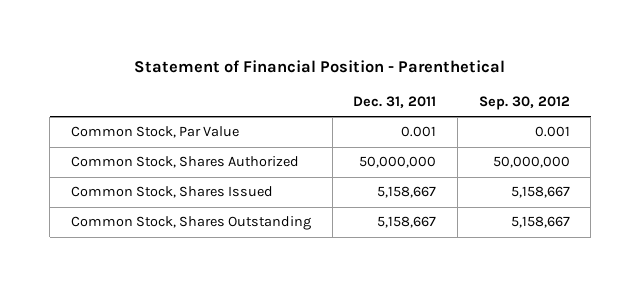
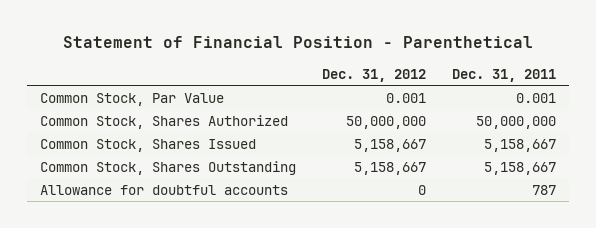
- | Dec. 31, 2011 | Sep. 30, 2012
+ | Dec. 31, 2012 | Dec. 31, 2011
+ Allowance for doubtful accounts | 0 | 787

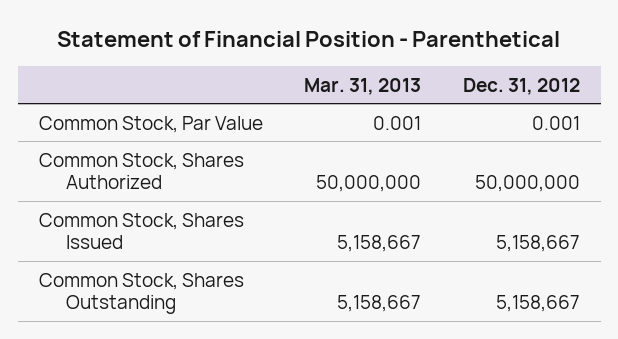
- | Dec. 31, 2012 | Dec. 31, 2011
+ | Mar. 31, 2013 | Dec. 31, 2012
- Allowance for doubtful accounts | 0 | 787

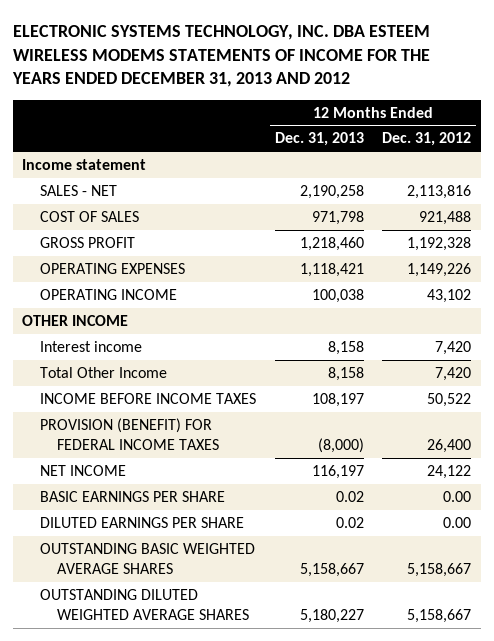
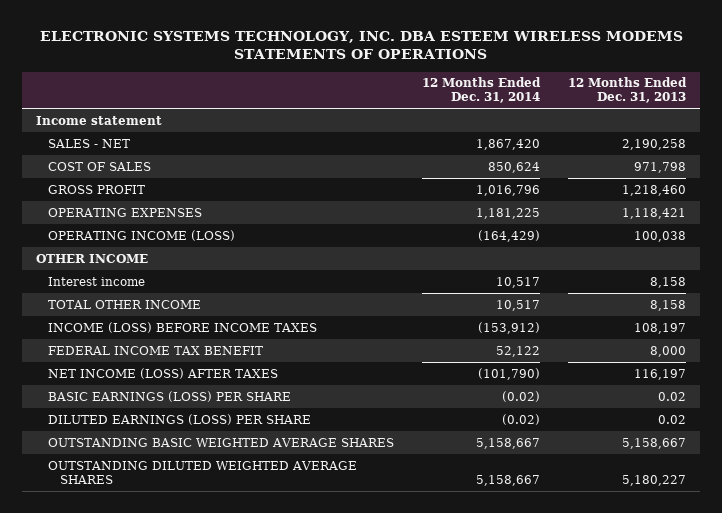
- ELECTRONIC SYSTEMS TECHNOLOGY, INC. DBA ESTEEM WIRELESS MODEMS STATEMENTS OF INCOME FOR THE YEARS ENDED DECEMBER 31, 2013 AND 2012
+ ELECTRONIC SYSTEMS TECHNOLOGY, INC. DBA ESTEEM WIRELESS MODEMS STATEMENTS OF OPERATIONS
- | 12 Months Ended Dec. 31, 2013 | 12 Months Ended Dec. 31, 2012
+ | 12 Months Ended Dec. 31, 2014 | 12 Months Ended Dec. 31, 2013
- OPERATING INCOME | 100,038 | 43,102
+ OPERATING INCOME (LOSS) | (164,429) | 100,038
- Total Other Income | 8,158 | 7,420
- INCOME BEFORE INCOME TAXES | 108,197 | 50,522
- PROVISION (BENEFIT) FOR FEDERAL INCOME TAXES | (8,000) | 26,400
- NET INCOME | 116,197 | 24,122
- BASIC EARNINGS PER SHARE | 0.02 | 0.00
- DILUTED EARNINGS PER SHARE | 0.02 | 0.00
+ TOTAL OTHER INCOME | 10,517 | 8,158
+ INCOME (LOSS) BEFORE INCOME TAXES | (153,912) | 108,197
+ FEDERAL INCOME TAX BENEFIT | 52,122 | 8,000
+ NET INCOME (LOSS) AFTER TAXES | (101,790) | 116,197
+ BASIC EARNINGS (LOSS) PER SHARE | (0.02) | 0.02
+ DILUTED EARNINGS (LOSS) PER SHARE | (0.02) | 0.02

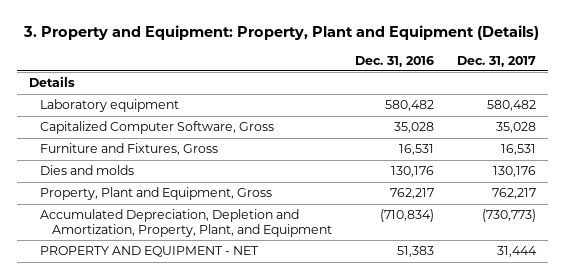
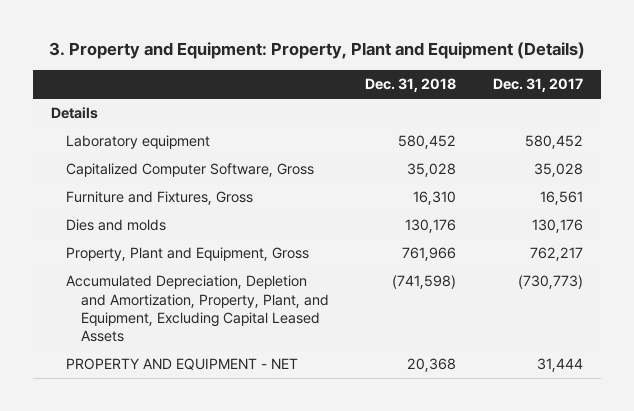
- | Dec. 31, 2016 | Dec. 31, 2017
+ | Dec. 31, 2018 | Dec. 31, 2017
- Laboratory equipment | 580,482 | 580,482
+ Laboratory equipment | 580,452 | 580,452
- Furniture and Fixtures, Gross | 16,531 | 16,531
+ Furniture and Fixtures, Gross | 16,310 | 16,561
- Accumulated Depreciation, Depletion and Amortization, Property, Plant, and Equipment | (710,834) | (730,773)
+ Accumulated Depreciation, Depletion and Amortization, Property, Plant, and Equipment, Excluding Capital Leased Assets | (741,598) | (730,773)

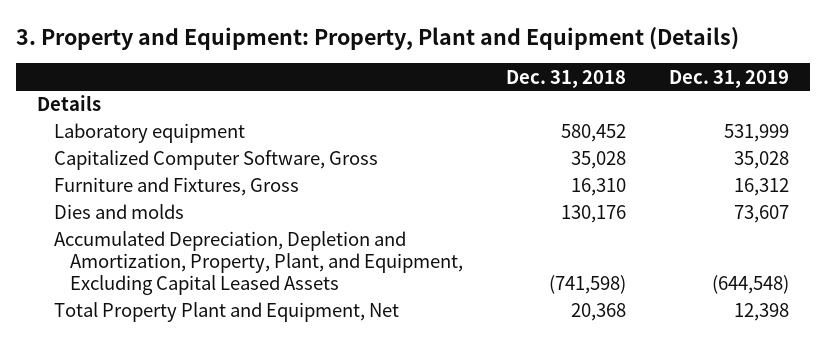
- | Dec. 31, 2018 | Dec. 31, 2017
+ | Dec. 31, 2018 | Dec. 31, 2019
- Property, Plant and Equipment, Gross | 761,966 | 762,217
- PROPERTY AND EQUIPMENT - NET | 20,368 | 31,444
+ Total Property Plant and Equipment, Net | 20,368 | 12,398

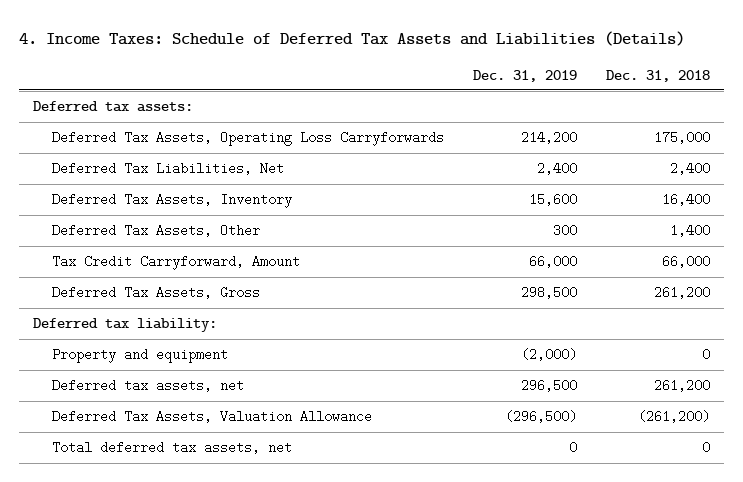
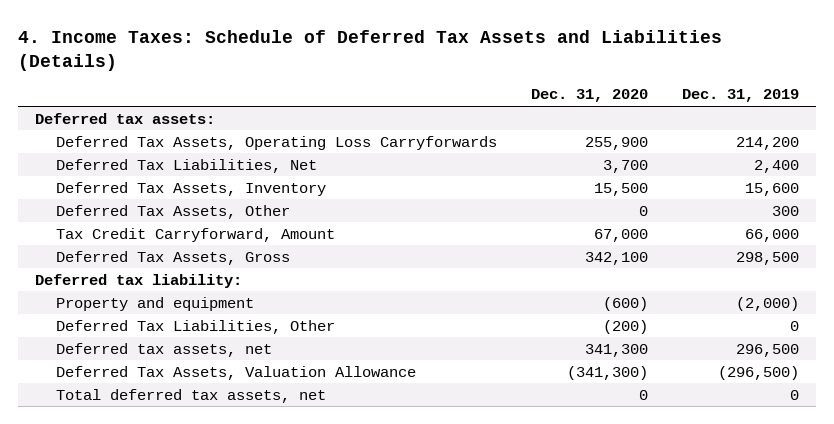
- | Dec. 31, 2019 | Dec. 31, 2018
+ | Dec. 31, 2020 | Dec. 31, 2019
+ Deferred Tax Liabilities, Other | (200) | 0

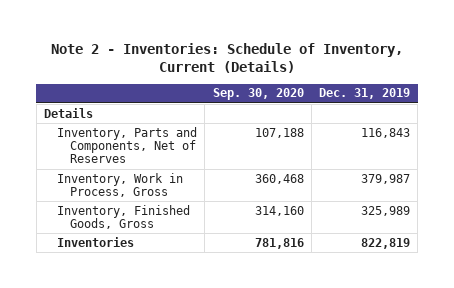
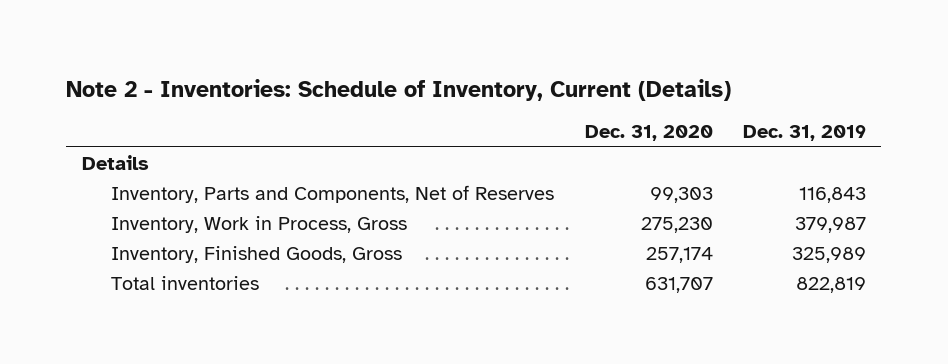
- | Sep. 30, 2020 | Dec. 31, 2019
+ | Dec. 31, 2020 | Dec. 31, 2019
- Inventories | 781,816 | 822,819
+ Total inventories | 631,707 | 822,819

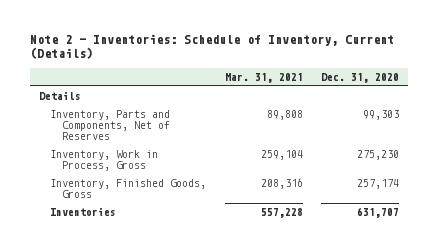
- | Dec. 31, 2020 | Dec. 31, 2019
+ | Mar. 31, 2021 | Dec. 31, 2020
- Total inventories | 631,707 | 822,819
+ Inventories | 557,228 | 631,707

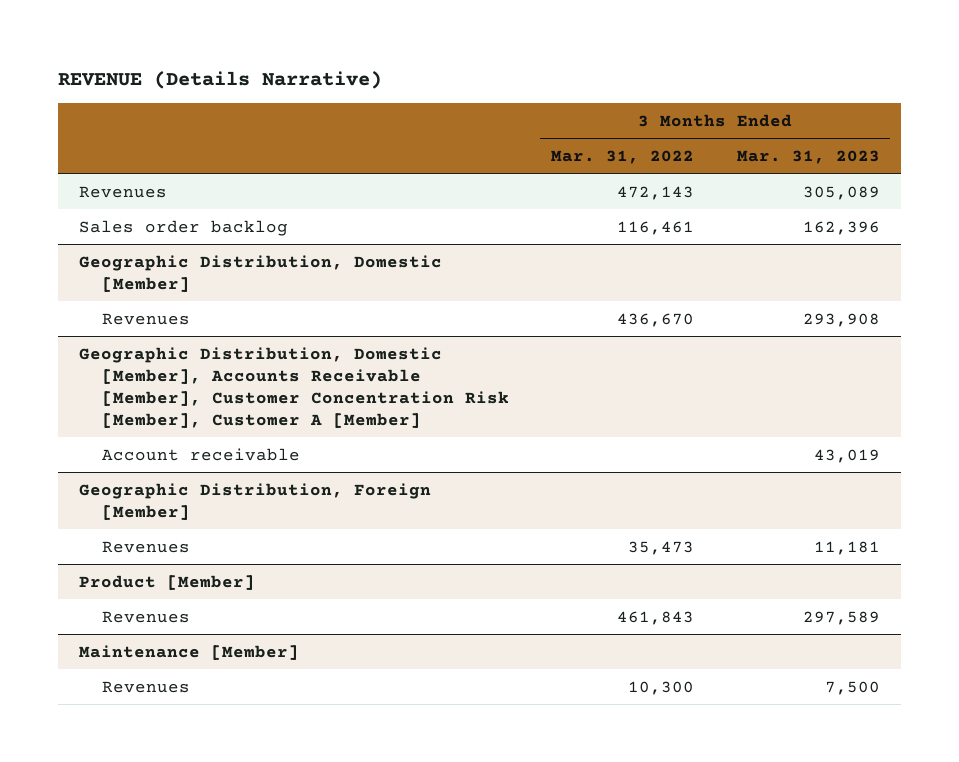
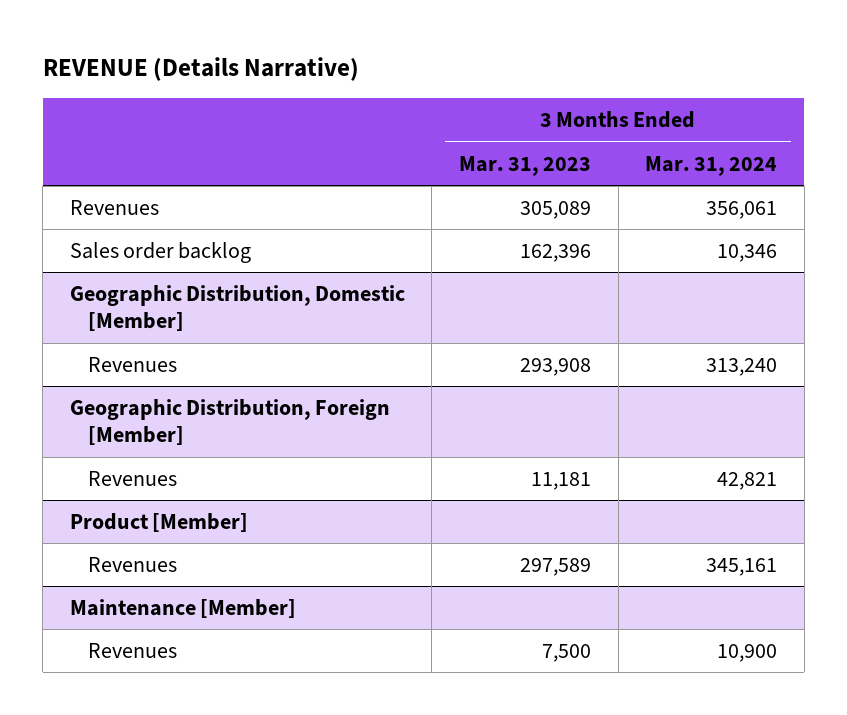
- | 3 Months Ended Mar. 31, 2022 | 3 Months Ended Mar. 31, 2023
+ | 3 Months Ended Mar. 31, 2023 | 3 Months Ended Mar. 31, 2024
- Geographic Distribution, Domestic [Member], Accounts Receivable [Member], Customer Concentration Risk [Member], Customer A [Member]
- Account receivable | | 43,019

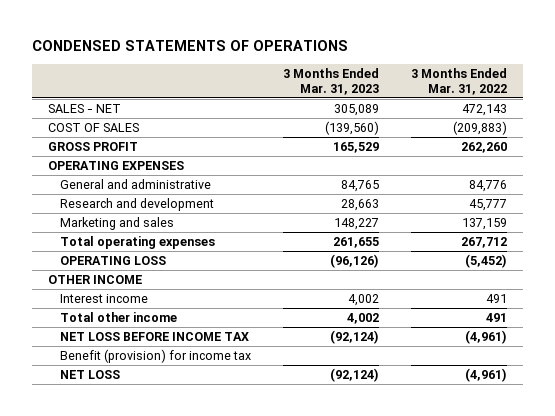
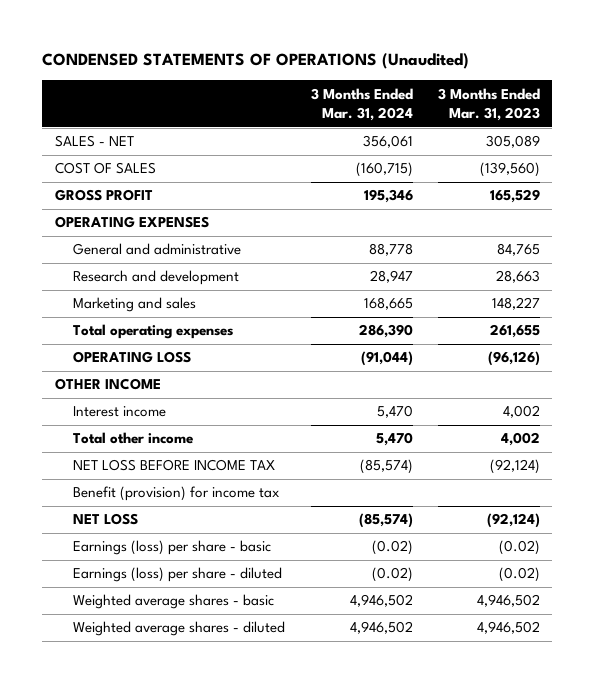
- CONDENSED STATEMENTS OF OPERATIONS
+ CONDENSED STATEMENTS OF OPERATIONS (Unaudited)
- | 3 Months Ended Mar. 31, 2023 | 3 Months Ended Mar. 31, 2022
+ | 3 Months Ended Mar. 31, 2024 | 3 Months Ended Mar. 31, 2023
+ Earnings (loss) per share - basic | (0.02) | (0.02)
+ Earnings (loss) per share - diluted | (0.02) | (0.02)
+ Weighted average shares - basic | 4,946,502 | 4,946,502
+ Weighted average shares - diluted | 4,946,502 | 4,946,502

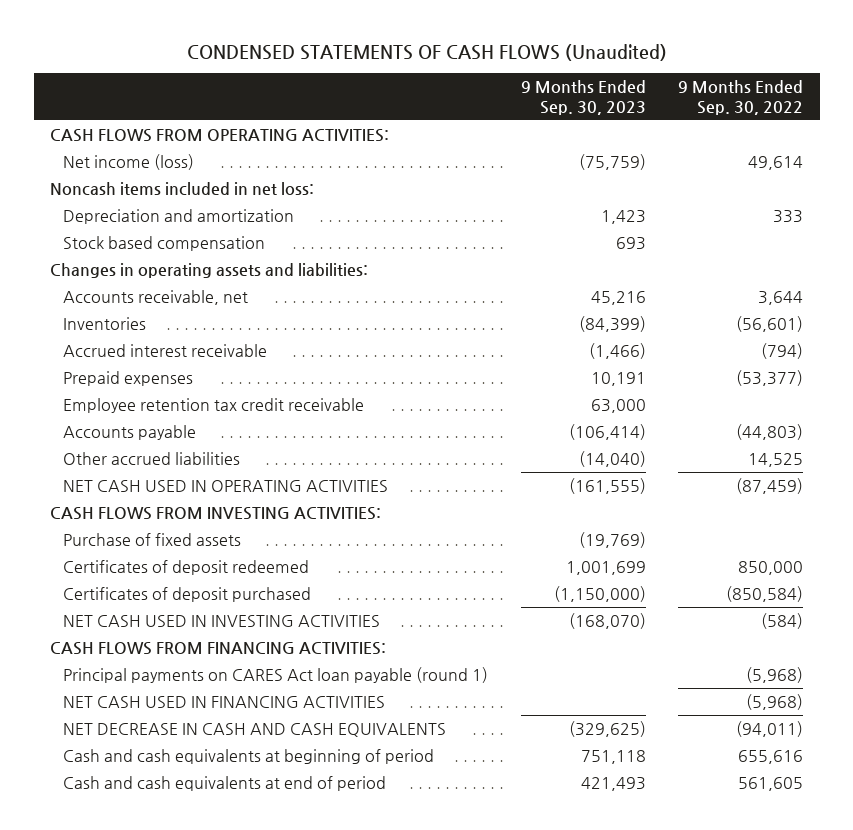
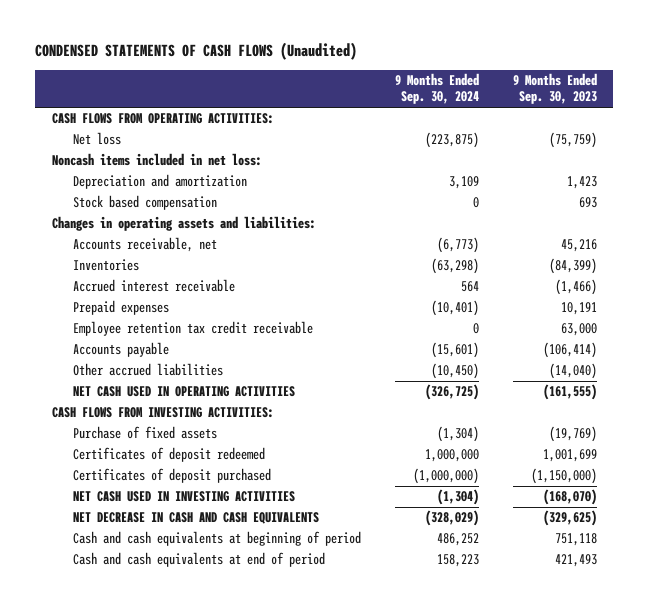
- | 9 Months Ended Sep. 30, 2023 | 9 Months Ended Sep. 30, 2022
+ | 9 Months Ended Sep. 30, 2024 | 9 Months Ended Sep. 30, 2023
- Net income (loss) | (75,759) | 49,614
+ Net loss | (223,875) | (75,759)
- CASH FLOWS FROM FINANCING ACTIVITIES:
- Principal payments on CARES Act loan payable (round 1) | | (5,968)
- NET CASH USED IN FINANCING ACTIVITIES | | (5,968)

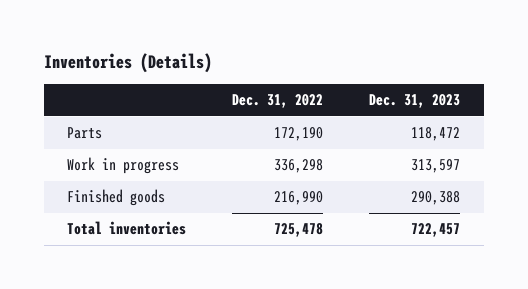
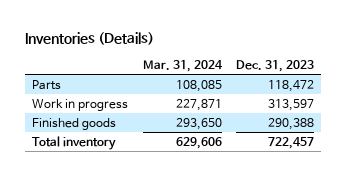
- | Dec. 31, 2022 | Dec. 31, 2023
+ | Mar. 31, 2024 | Dec. 31, 2023
- Total inventories | 725,478 | 722,457
+ Total inventory | 629,606 | 722,457

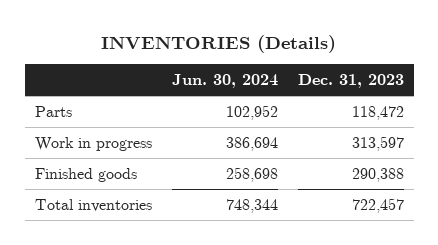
- Inventories (Details)
+ INVENTORIES (Details)
- | Mar. 31, 2024 | Dec. 31, 2023
+ | Jun. 30, 2024 | Dec. 31, 2023
- Total inventory | 629,606 | 722,457
+ Total inventories | 748,344 | 722,457

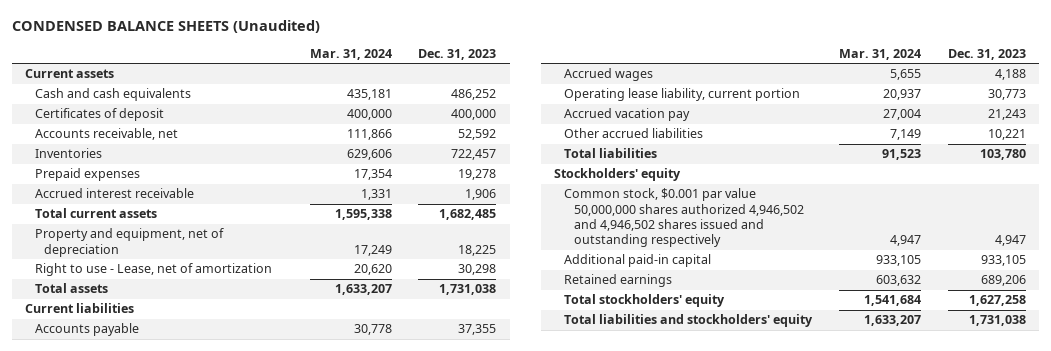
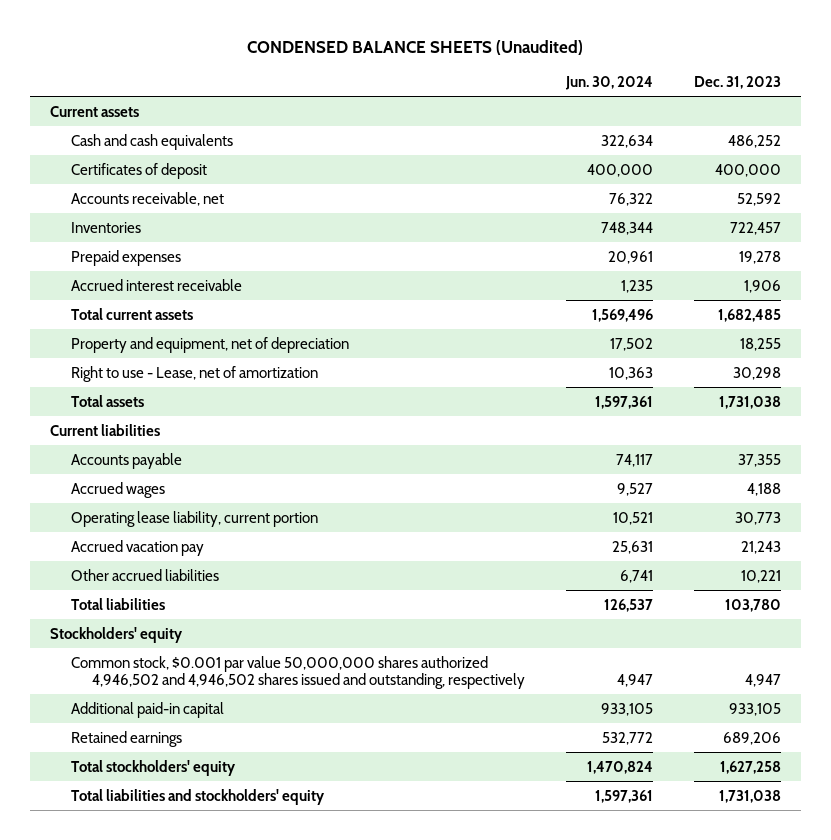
- | Mar. 31, 2024 | Dec. 31, 2023
+ | Jun. 30, 2024 | Dec. 31, 2023
- Property and equipment, net of depreciation | 17,249 | 18,225
+ Property and equipment, net of depreciation | 17,502 | 18,255
- Common stock, $0.001 par value 50,000,000 shares authorized 4,946,502 and 4,946,502 shares issued and outstanding respectively | 4,947 | 4,947
+ Common stock, $0.001 par value 50,000,000 shares authorized 4,946,502 and 4,946,502 shares issued and outstanding, respectively | 4,947 | 4,947

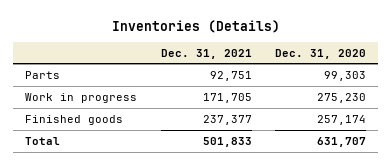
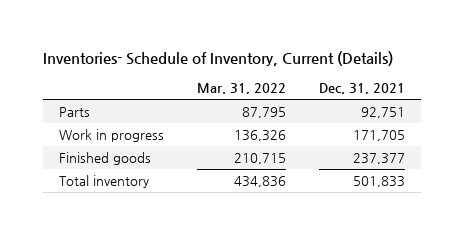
- Inventories (Details)
+ Inventories- Schedule of Inventory, Current (Details)
- | Dec. 31, 2021 | Dec. 31, 2020
+ | Mar. 31, 2022 | Dec. 31, 2021
- Total | 501,833 | 631,707
+ Total inventory | 434,836 | 501,833

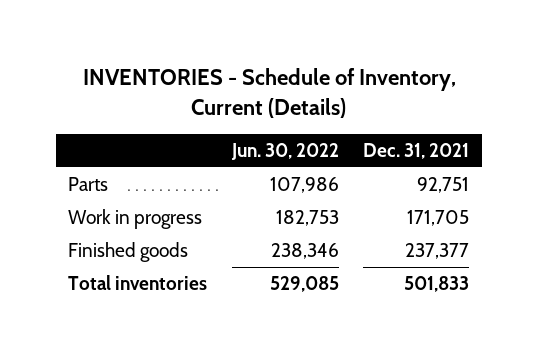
- Inventories- Schedule of Inventory, Current (Details)
+ INVENTORIES - Schedule of Inventory, Current (Details)
- | Mar. 31, 2022 | Dec. 31, 2021
+ | Jun. 30, 2022 | Dec. 31, 2021
- Total inventory | 434,836 | 501,833
+ Total inventories | 529,085 | 501,833

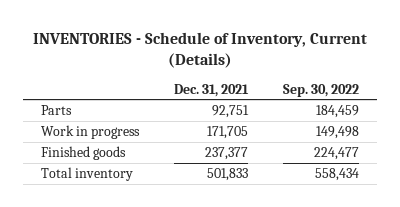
- | Jun. 30, 2022 | Dec. 31, 2021
+ | Dec. 31, 2021 | Sep. 30, 2022
- Total inventories | 529,085 | 501,833
+ Total inventory | 501,833 | 558,434

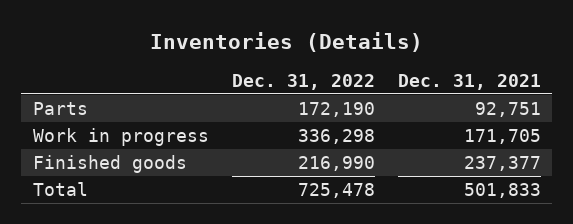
- INVENTORIES - Schedule of Inventory, Current (Details)
+ Inventories (Details)
- | Dec. 31, 2021 | Sep. 30, 2022
+ | Dec. 31, 2022 | Dec. 31, 2021
- Total inventory | 501,833 | 558,434
+ Total | 725,478 | 501,833

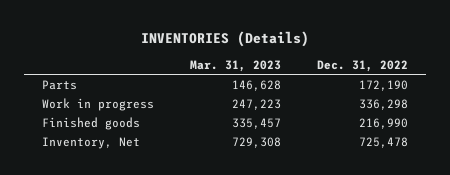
- Inventories (Details)
+ INVENTORIES (Details)
- | Dec. 31, 2022 | Dec. 31, 2021
+ | Mar. 31, 2023 | Dec. 31, 2022
- Total | 725,478 | 501,833
+ Inventory, Net | 729,308 | 725,478

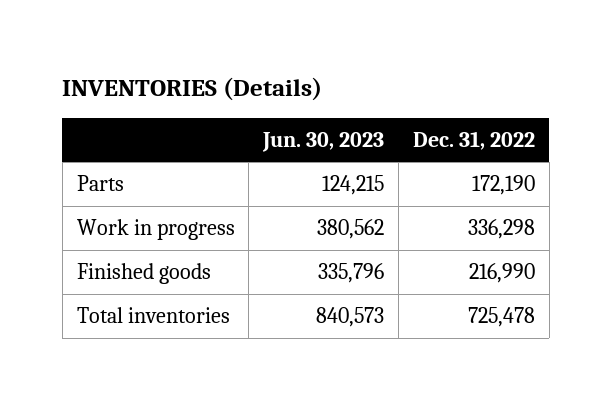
- | Mar. 31, 2023 | Dec. 31, 2022
+ | Jun. 30, 2023 | Dec. 31, 2022
- Inventory, Net | 729,308 | 725,478
+ Total inventories | 840,573 | 725,478

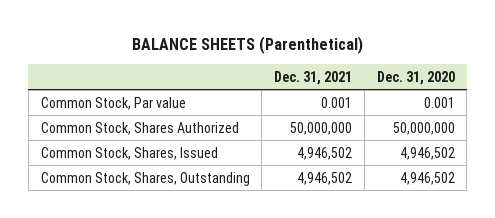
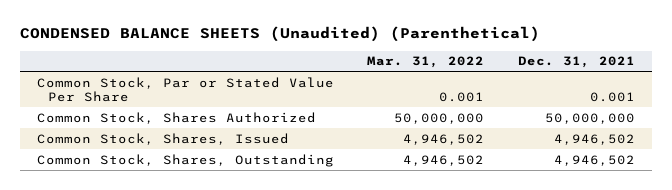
- BALANCE SHEETS (Parenthetical)
+ CONDENSED BALANCE SHEETS (Unaudited) (Parenthetical)
- | Dec. 31, 2021 | Dec. 31, 2020
+ | Mar. 31, 2022 | Dec. 31, 2021
- Common Stock, Par value | 0.001 | 0.001
+ Common Stock, Par or Stated Value Per Share | 0.001 | 0.001

